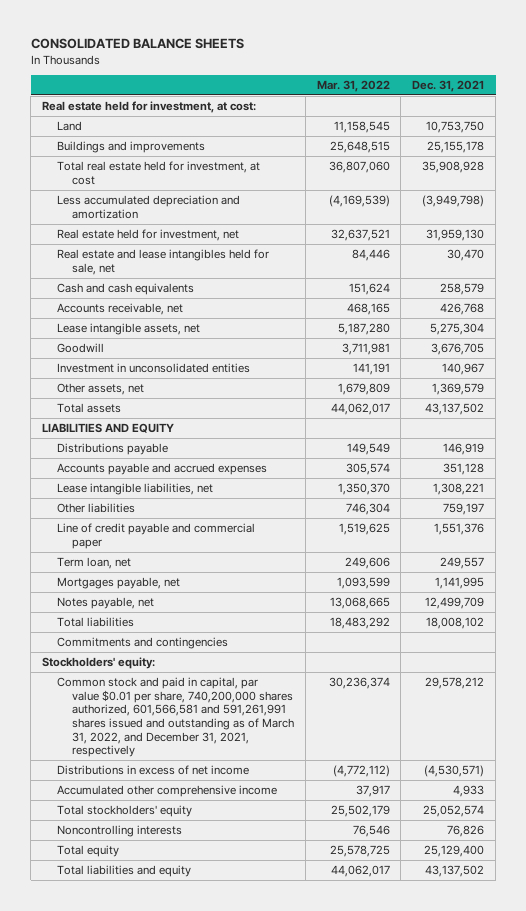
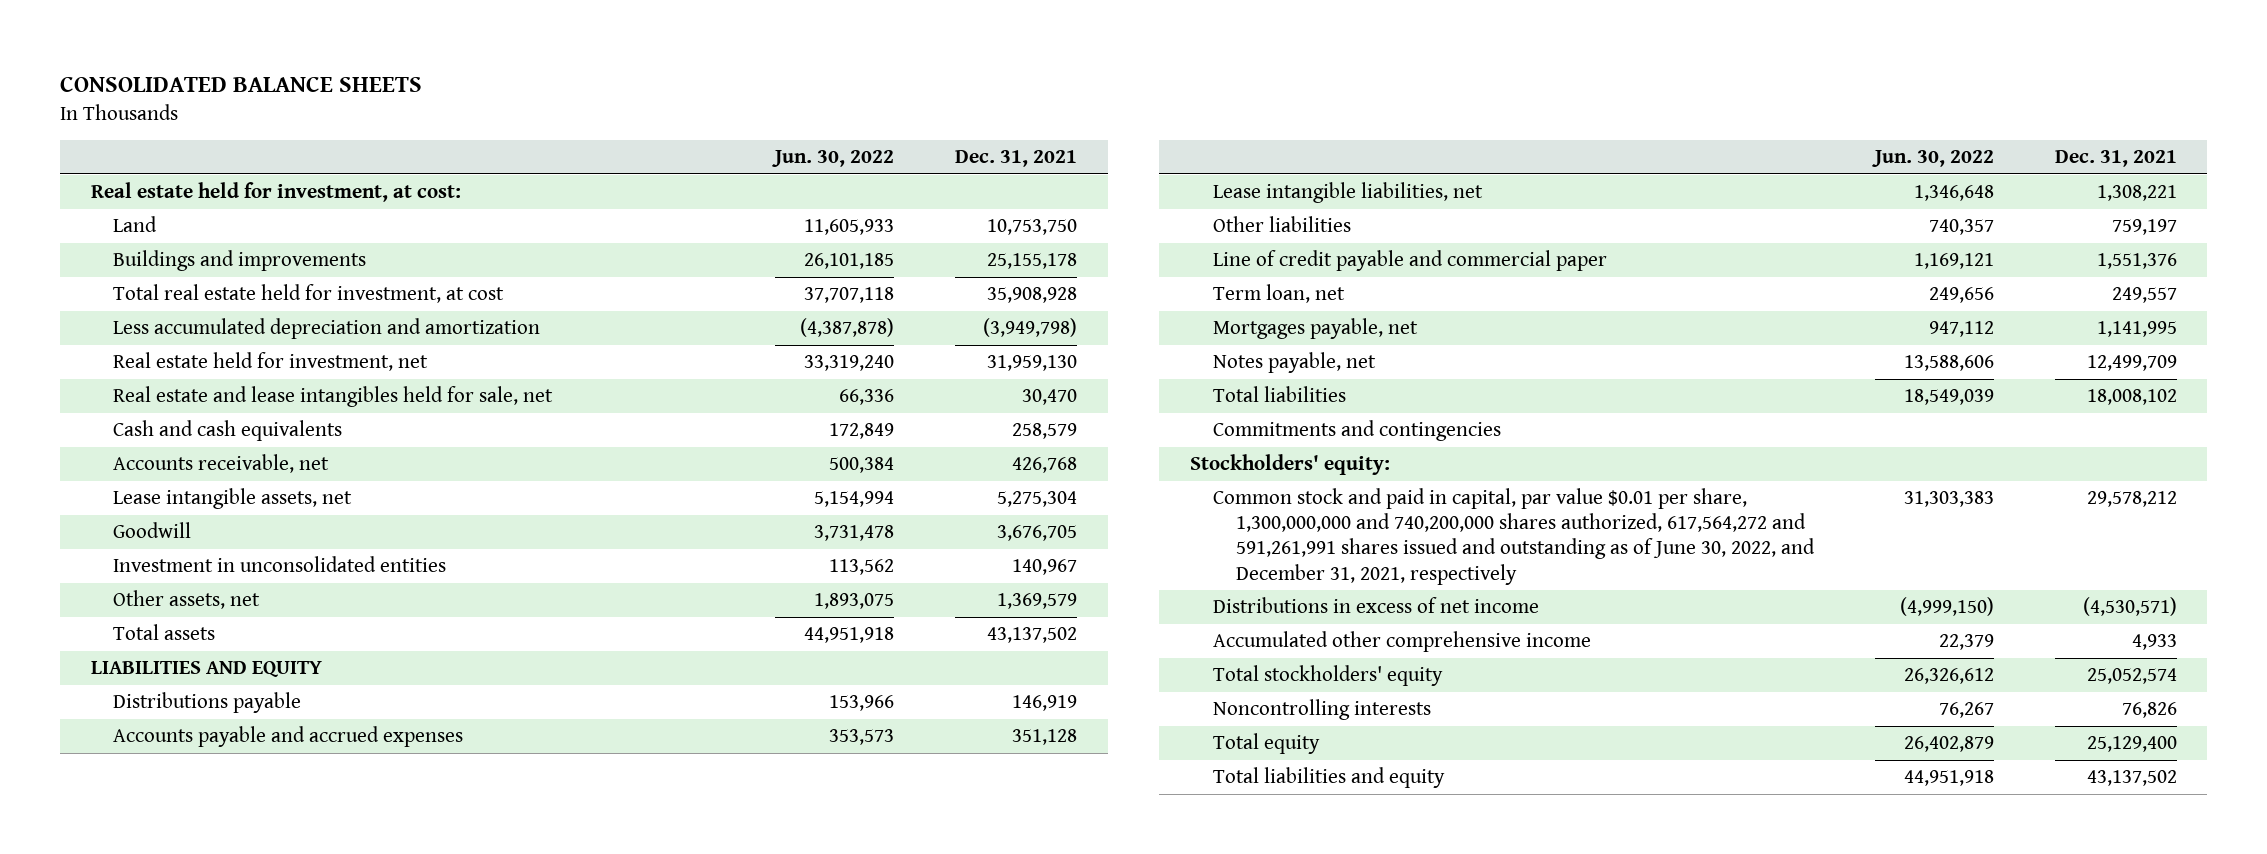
- | Mar. 31, 2022 | Dec. 31, 2021
+ | Jun. 30, 2022 | Dec. 31, 2021
- Common stock and paid in capital, par value $0.01 per share, 740,200,000 shares authorized, 601,566,581 and 591,261,991 shares issued and outstanding as of March 31, 2022, and December 31, 2021, respectively | 30,236,374 | 29,578,212
+ Common stock and paid in capital, par value $0.01 per share, 1,300,000,000 and 740,200,000 shares authorized, 617,564,272 and 591,261,991 shares issued and outstanding as of June 30, 2022, and December 31, 2021, respectively | 31,303,383 | 29,578,212

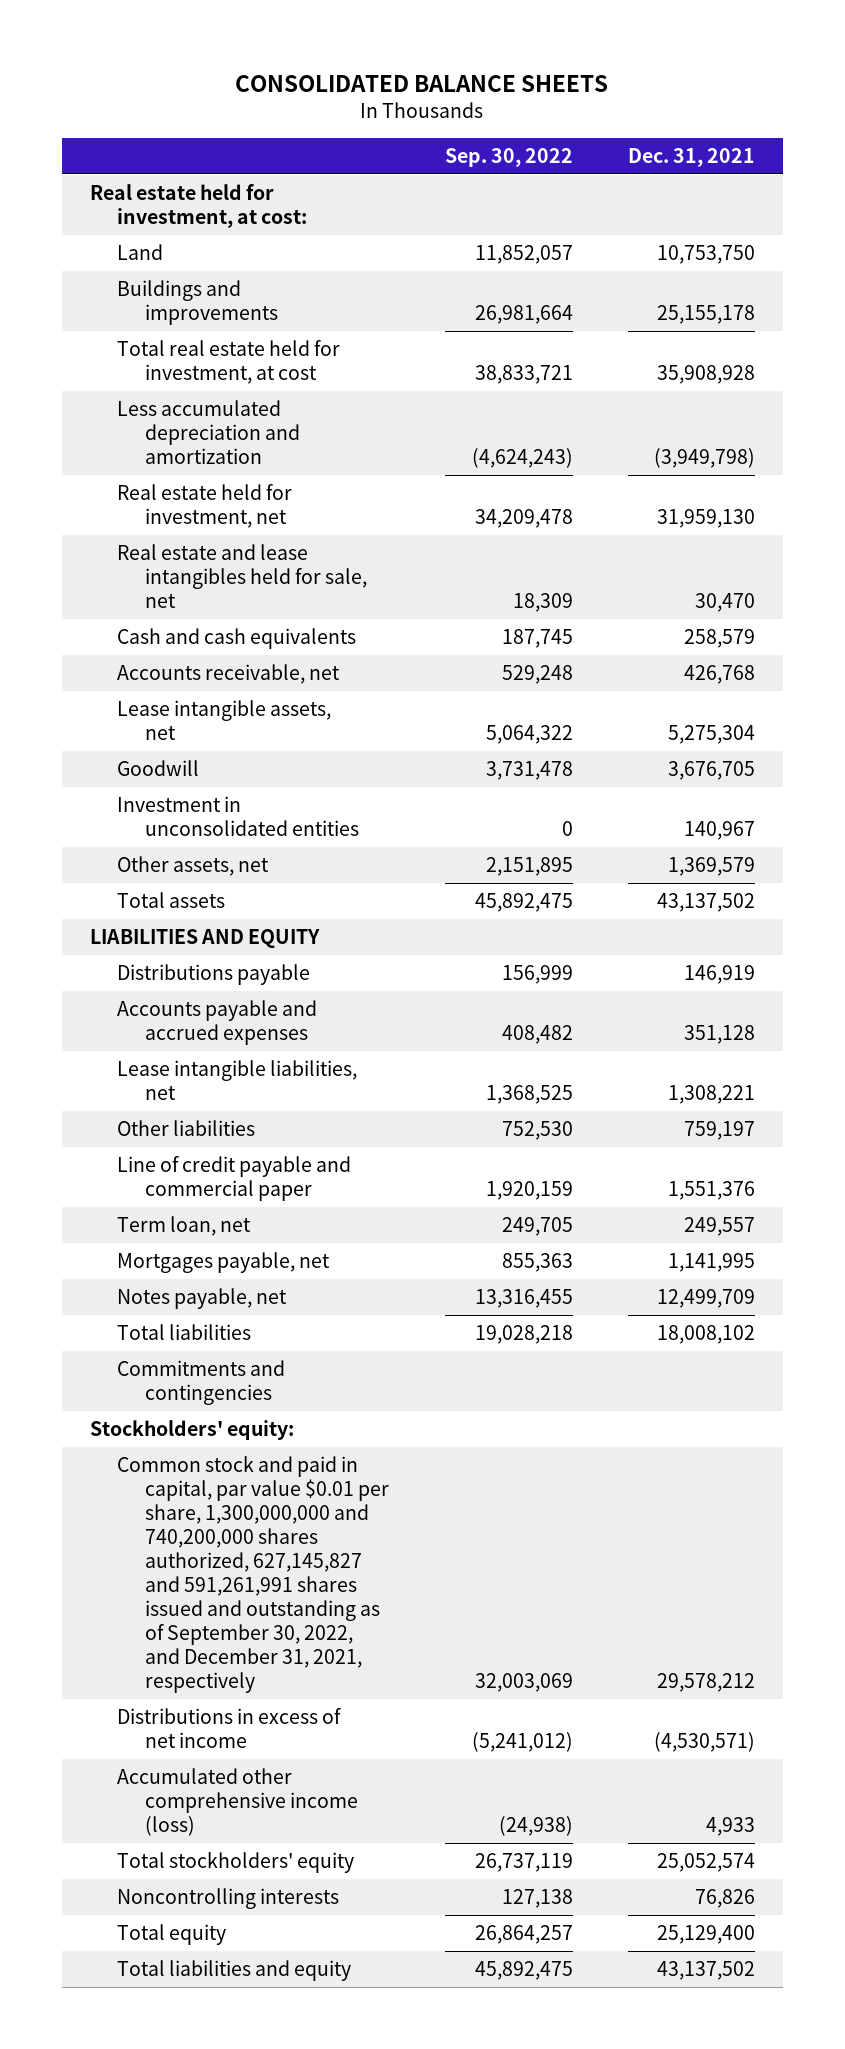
- | Jun. 30, 2022 | Dec. 31, 2021
+ | Sep. 30, 2022 | Dec. 31, 2021
- Common stock and paid in capital, par value $0.01 per share, 1,300,000,000 and 740,200,000 shares authorized, 617,564,272 and 591,261,991 shares issued and outstanding as of June 30, 2022, and December 31, 2021, respectively | 31,303,383 | 29,578,212
+ Common stock and paid in capital, par value $0.01 per share, 1,300,000,000 and 740,200,000 shares authorized, 627,145,827 and 591,261,991 shares issued and outstanding as of September 30, 2022, and December 31, 2021, respectively | 32,003,069 | 29,578,212
- Accumulated other comprehensive income | 22,379 | 4,933
+ Accumulated other comprehensive income (loss) | (24,938) | 4,933

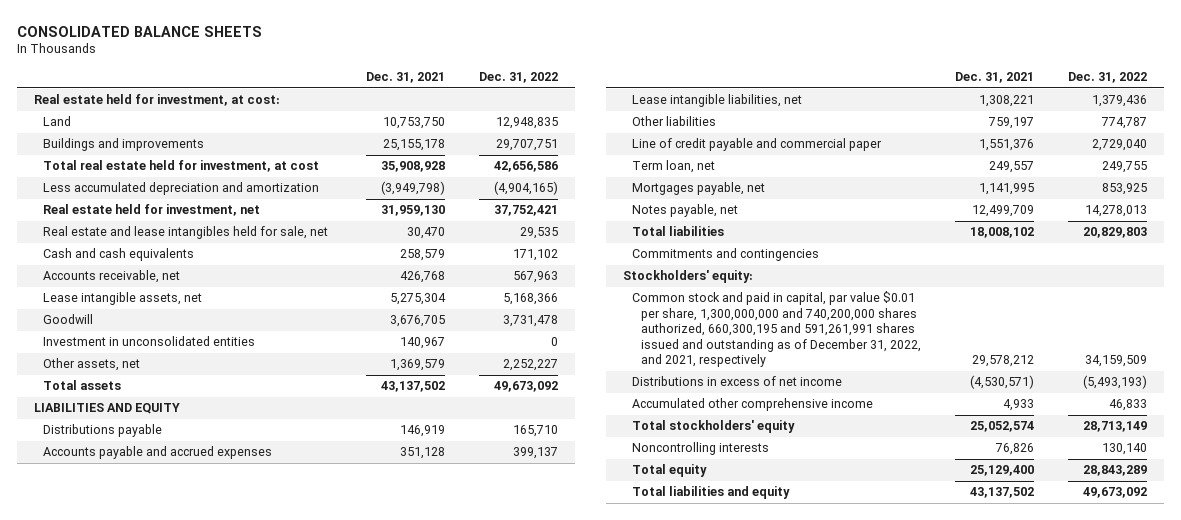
- | Sep. 30, 2022 | Dec. 31, 2021
+ | Dec. 31, 2021 | Dec. 31, 2022
- Common stock and paid in capital, par value $0.01 per share, 1,300,000,000 and 740,200,000 shares authorized, 627,145,827 and 591,261,991 shares issued and outstanding as of September 30, 2022, and December 31, 2021, respectively | 32,003,069 | 29,578,212
+ Common stock and paid in capital, par value $0.01 per share, 1,300,000,000 and 740,200,000 shares authorized, 660,300,195 and 591,261,991 shares issued and outstanding as of December 31, 2022, and 2021, respectively | 29,578,212 | 34,159,509
- Accumulated other comprehensive income (loss) | (24,938) | 4,933
+ Accumulated other comprehensive income | 4,933 | 46,833

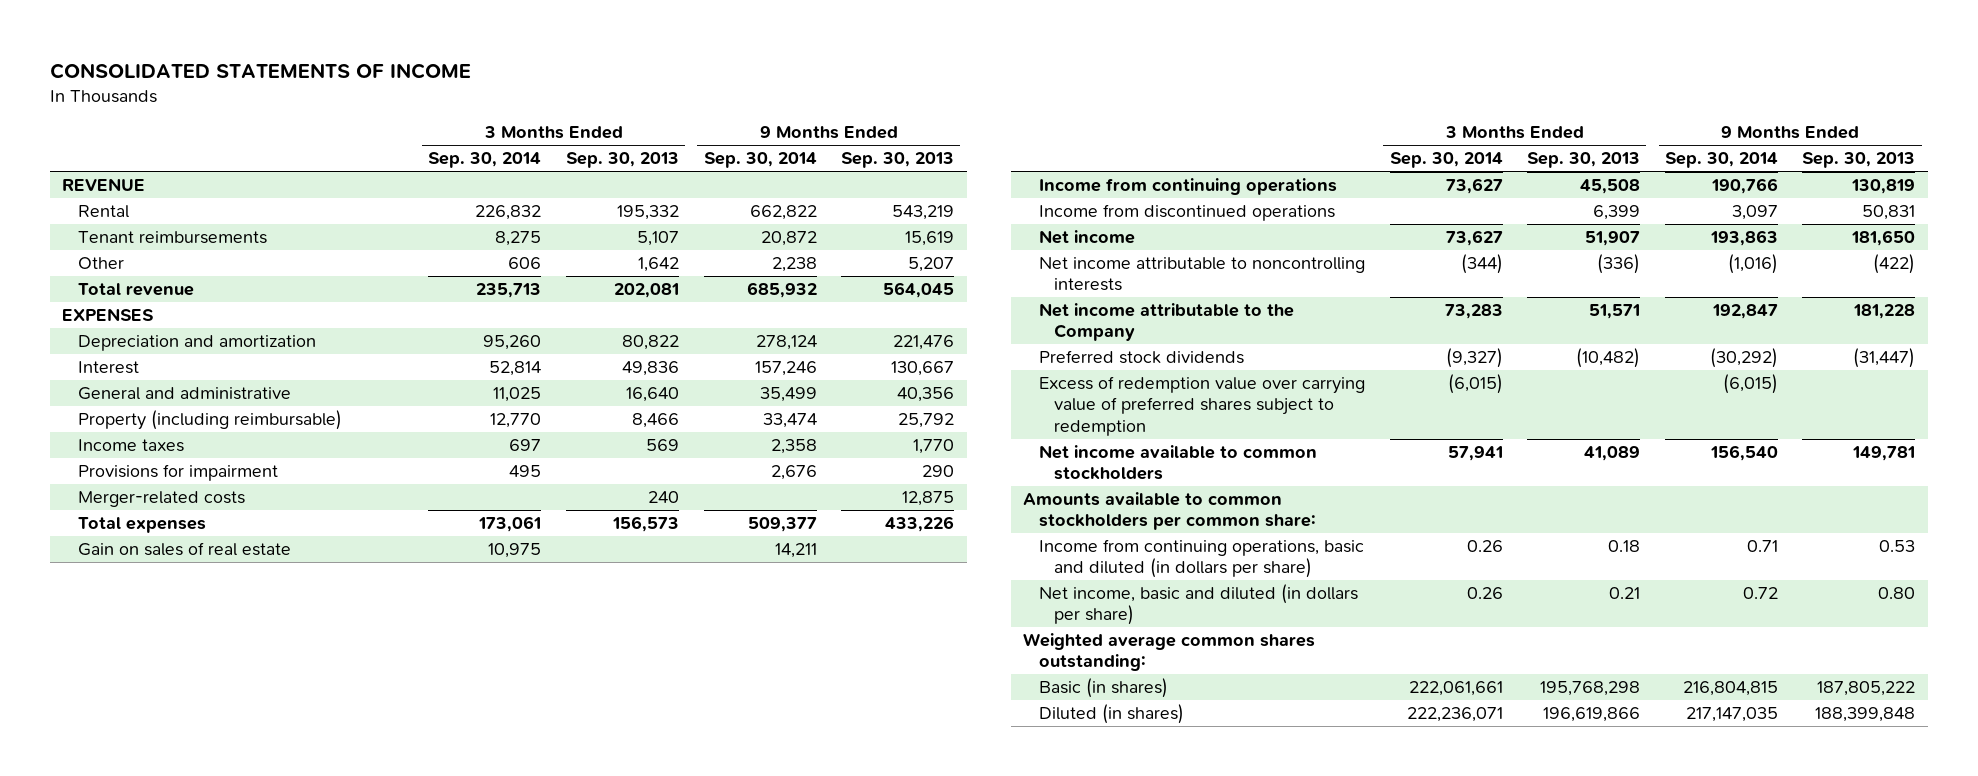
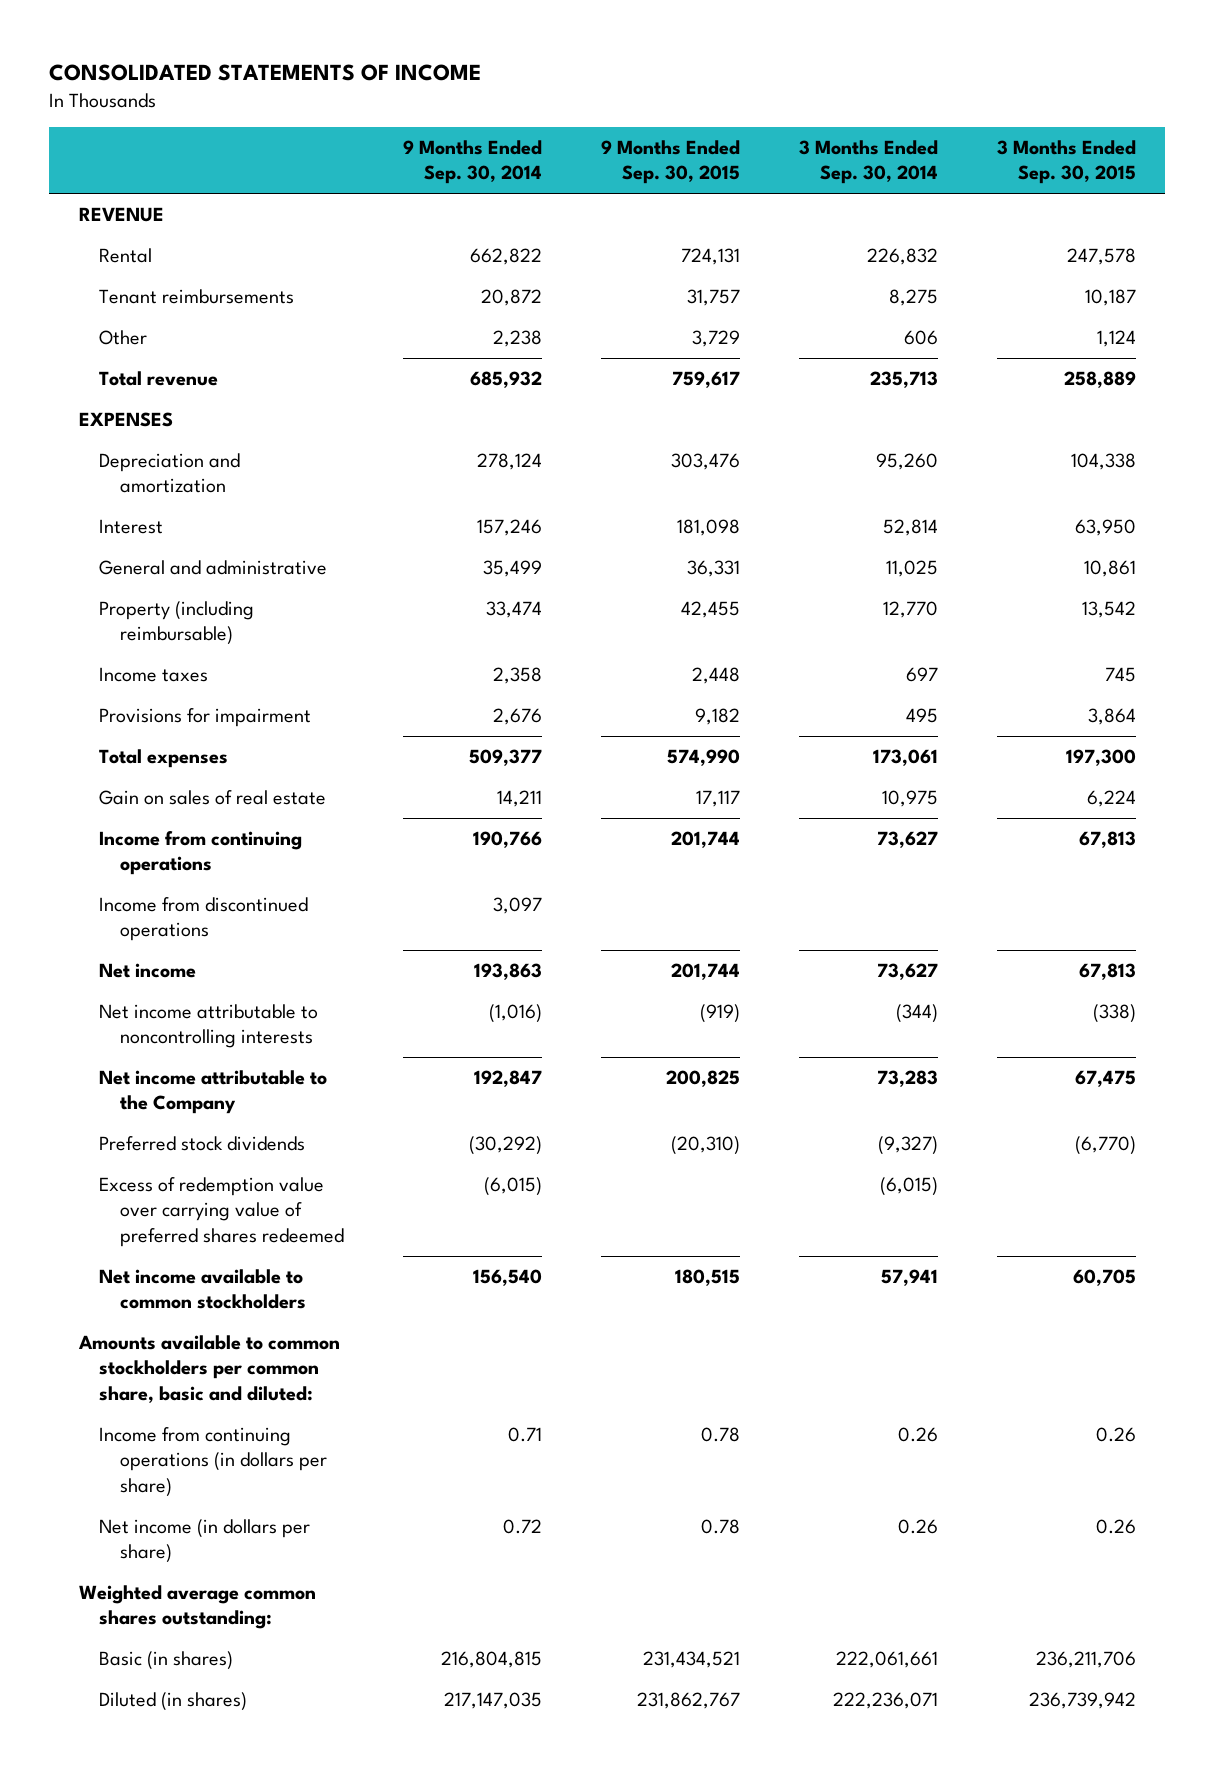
- | 3 Months Ended Sep. 30, 2014 | 3 Months Ended Sep. 30, 2013 | 9 Months Ended Sep. 30, 2014 | 9 Months Ended Sep. 30, 2013
+ | 9 Months Ended Sep. 30, 2014 | 9 Months Ended Sep. 30, 2015 | 3 Months Ended Sep. 30, 2014 | 3 Months Ended Sep. 30, 2015
- Merger-related costs | | 240 | | 12,875
- Excess of redemption value over carrying value of preferred shares subject to redemption | (6,015) | | (6,015) |
+ Excess of redemption value over carrying value of preferred shares redeemed | (6,015) | | (6,015) |
- Amounts available to common stockholders per common share:
- Income from continuing operations, basic and diluted (in dollars per share) | 0.26 | 0.18 | 0.71 | 0.53
- Net income, basic and diluted (in dollars per share) | 0.26 | 0.21 | 0.72 | 0.80
+ Amounts available to common stockholders per common share, basic and diluted:
+ Income from continuing operations (in dollars per share) | 0.71 | 0.78 | 0.26 | 0.26
+ Net income (in dollars per share) | 0.72 | 0.78 | 0.26 | 0.26

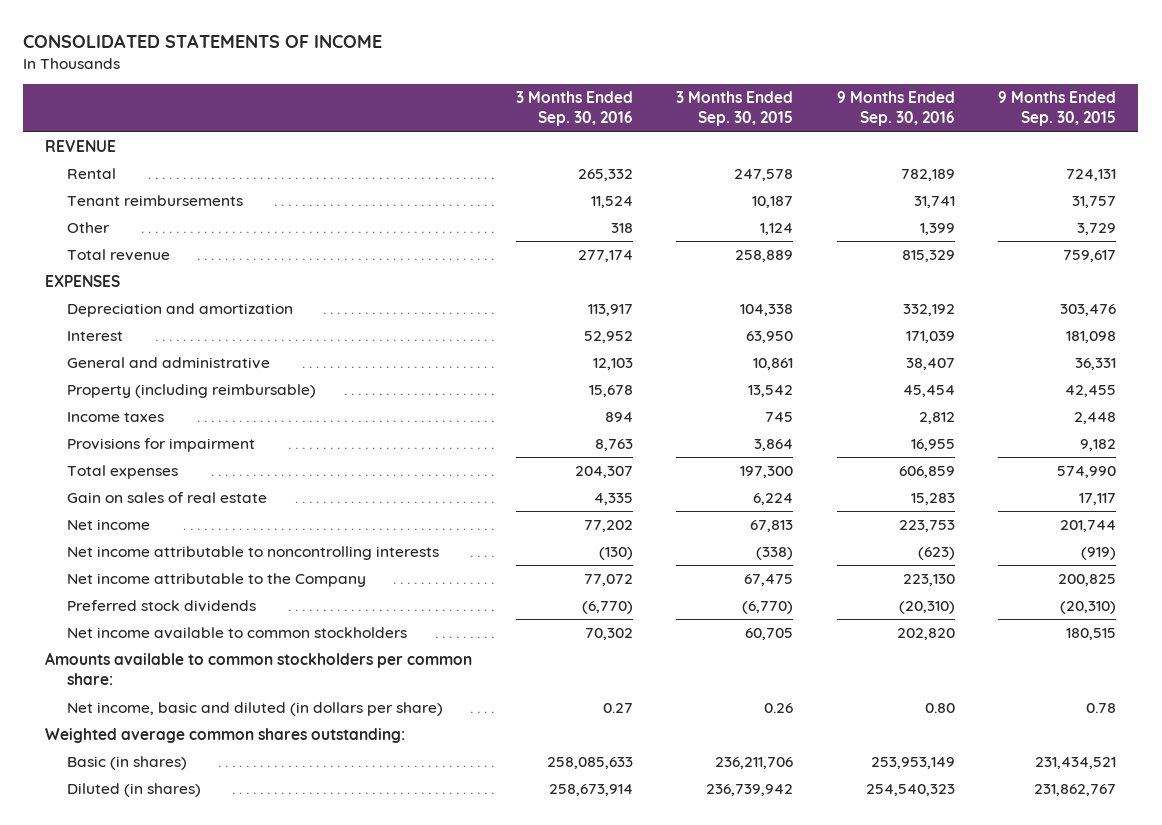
- | 9 Months Ended Sep. 30, 2014 | 9 Months Ended Sep. 30, 2015 | 3 Months Ended Sep. 30, 2014 | 3 Months Ended Sep. 30, 2015
+ | 3 Months Ended Sep. 30, 2016 | 3 Months Ended Sep. 30, 2015 | 9 Months Ended Sep. 30, 2016 | 9 Months Ended Sep. 30, 2015
- Income from continuing operations | 190,766 | 201,744 | 73,627 | 67,813
- Income from discontinued operations | 3,097 | | |
- Excess of redemption value over carrying value of preferred shares redeemed | (6,015) | | (6,015) |
- Amounts available to common stockholders per common share, basic and diluted:
- Income from continuing operations (in dollars per share) | 0.71 | 0.78 | 0.26 | 0.26
- Net income (in dollars per share) | 0.72 | 0.78 | 0.26 | 0.26
+ Amounts available to common stockholders per common share:
+ Net income, basic and diluted (in dollars per share) | 0.27 | 0.26 | 0.80 | 0.78

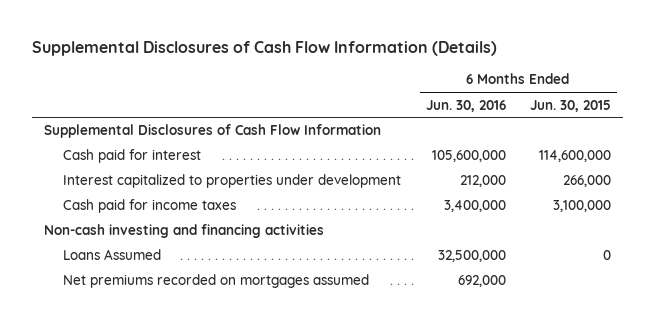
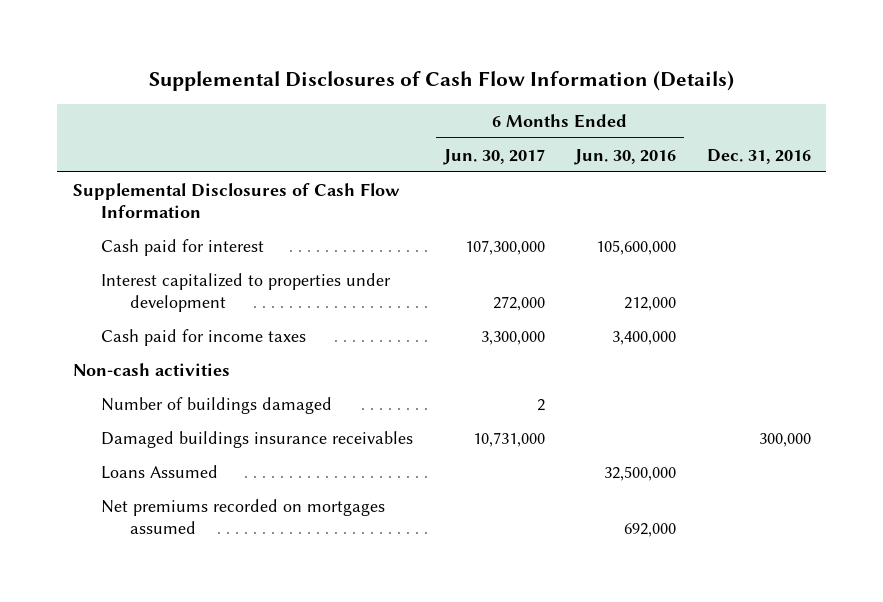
- | 6 Months Ended Jun. 30, 2016 | 6 Months Ended Jun. 30, 2015
+ | 6 Months Ended Jun. 30, 2017 | 6 Months Ended Jun. 30, 2016 | Dec. 31, 2016
- Non-cash investing and financing activities
+ Non-cash activities
+ Number of buildings damaged | 2 | |
+ Damaged buildings insurance receivables | 10,731,000 | | 300,000

